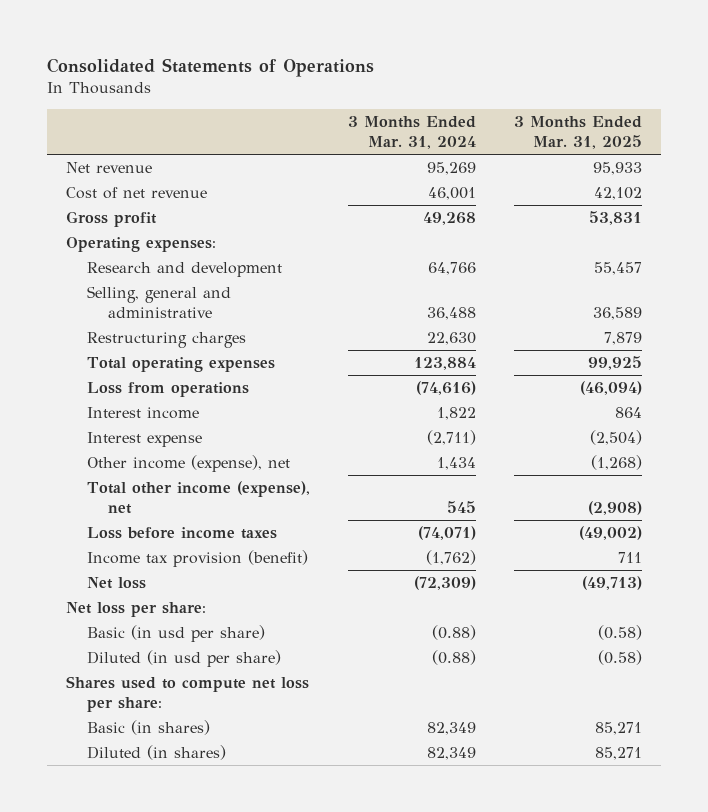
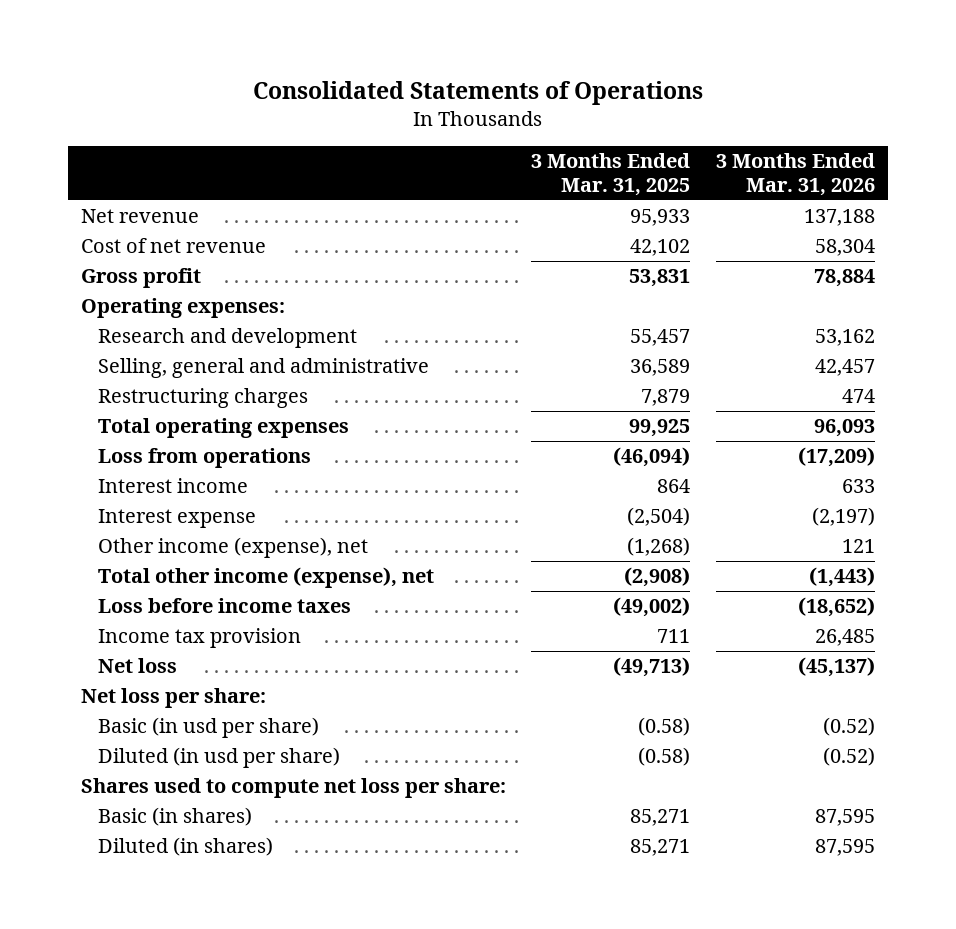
- | 3 Months Ended Mar. 31, 2024 | 3 Months Ended Mar. 31, 2025
+ | 3 Months Ended Mar. 31, 2025 | 3 Months Ended Mar. 31, 2026
- Income tax provision (benefit) | (1,762) | 711
+ Income tax provision | 711 | 26,485

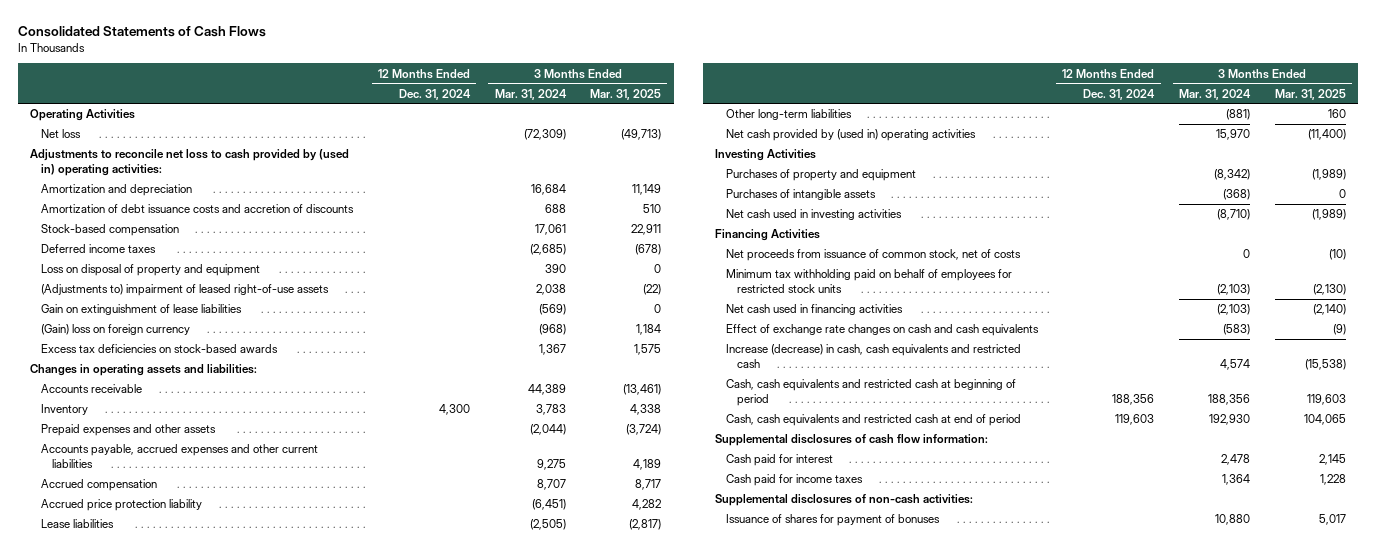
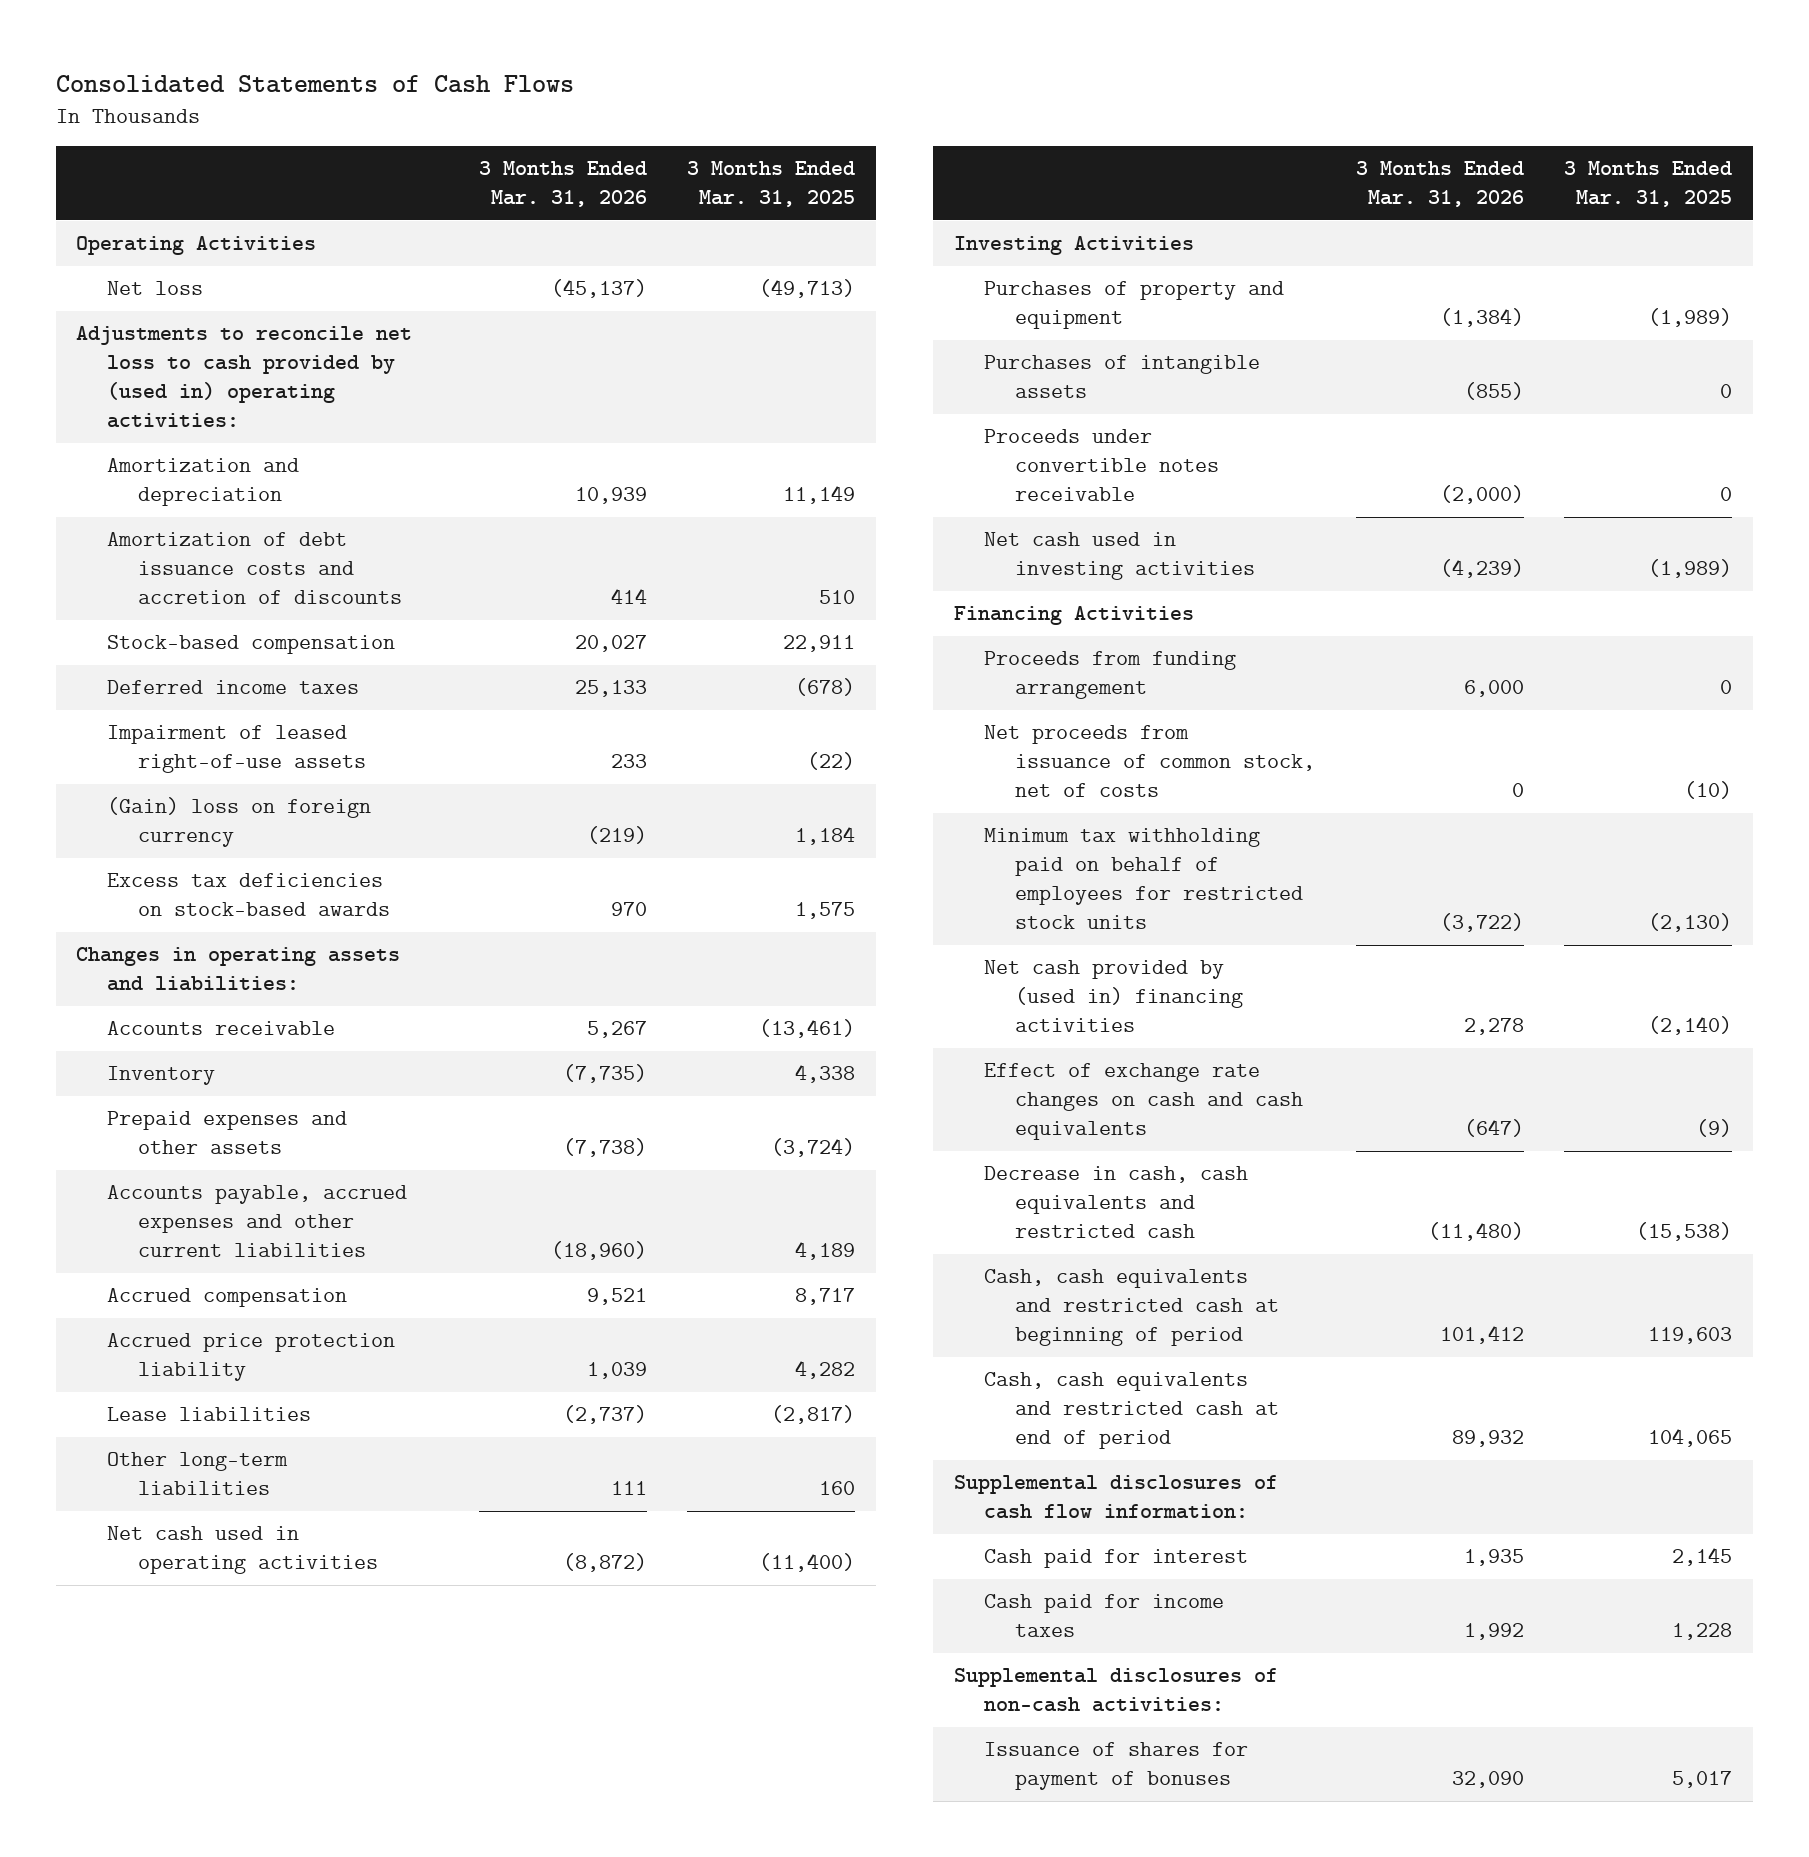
- | 12 Months Ended Dec. 31, 2024 | 3 Months Ended Mar. 31, 2024 | 3 Months Ended Mar. 31, 2025
+ | 3 Months Ended Mar. 31, 2026 | 3 Months Ended Mar. 31, 2025
- Loss on disposal of property and equipment | | 390 | 0
- (Adjustments to) impairment of leased right-of-use assets | | 2,038 | (22)
- Gain on extinguishment of lease liabilities | | (569) | 0
+ Impairment of leased right-of-use assets | 233 | (22)
- Net cash provided by (used in) operating activities | | 15,970 | (11,400)
+ Net cash used in operating activities | (8,872) | (11,400)
+ Proceeds under convertible notes receivable | (2,000) | 0
+ Proceeds from funding arrangement | 6,000 | 0
- Net cash used in financing activities | | (2,103) | (2,140)
+ Net cash provided by (used in) financing activities | 2,278 | (2,140)
- Increase (decrease) in cash, cash equivalents and restricted cash | | 4,574 | (15,538)
+ Decrease in cash, cash equivalents and restricted cash | (11,480) | (15,538)

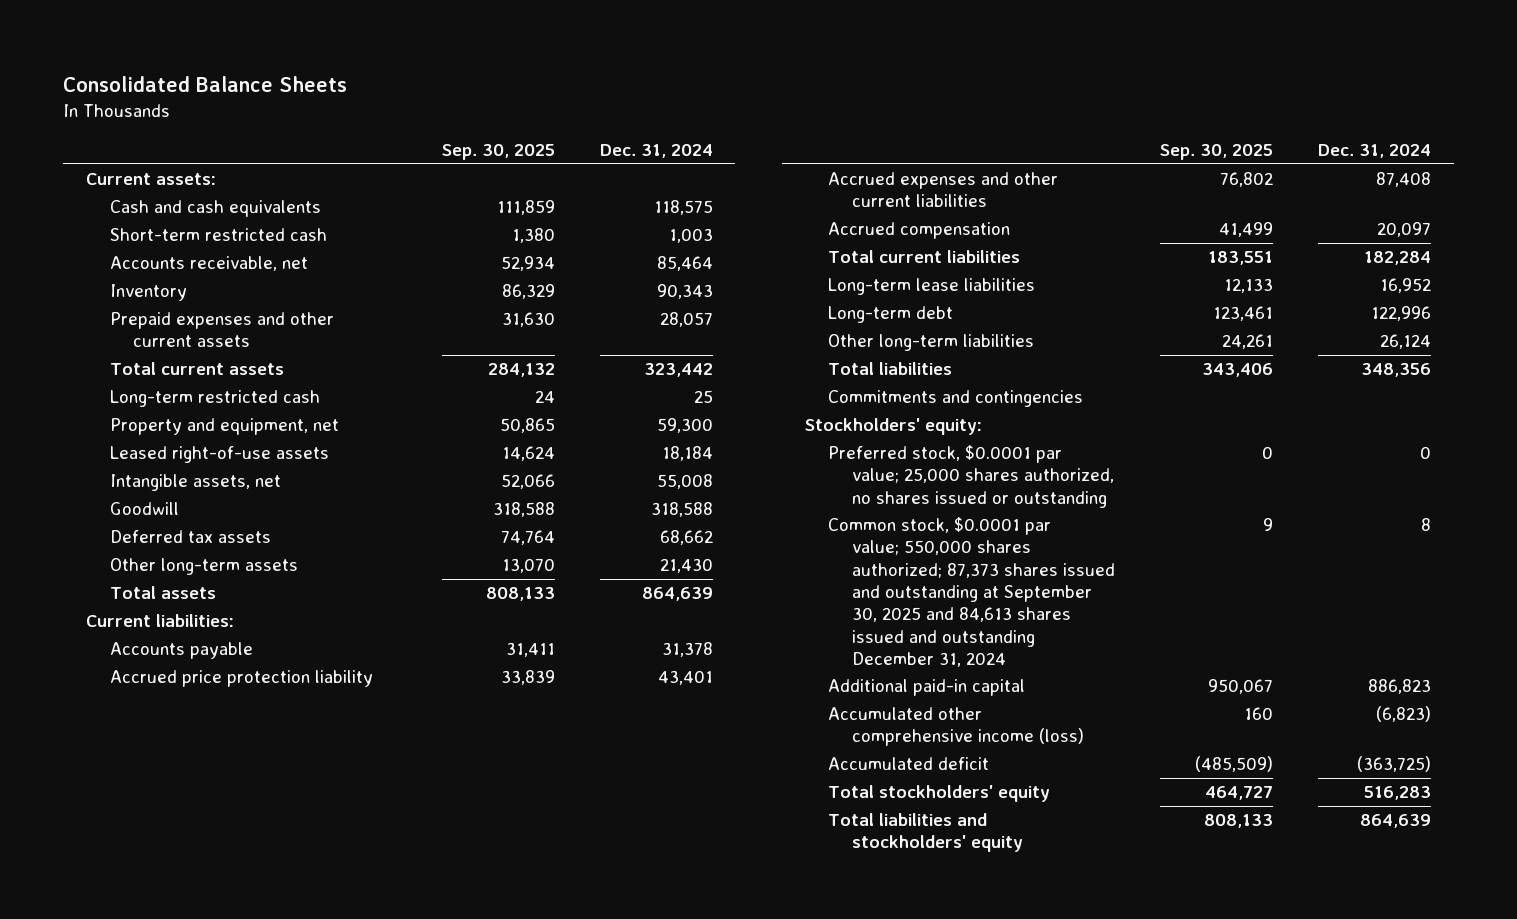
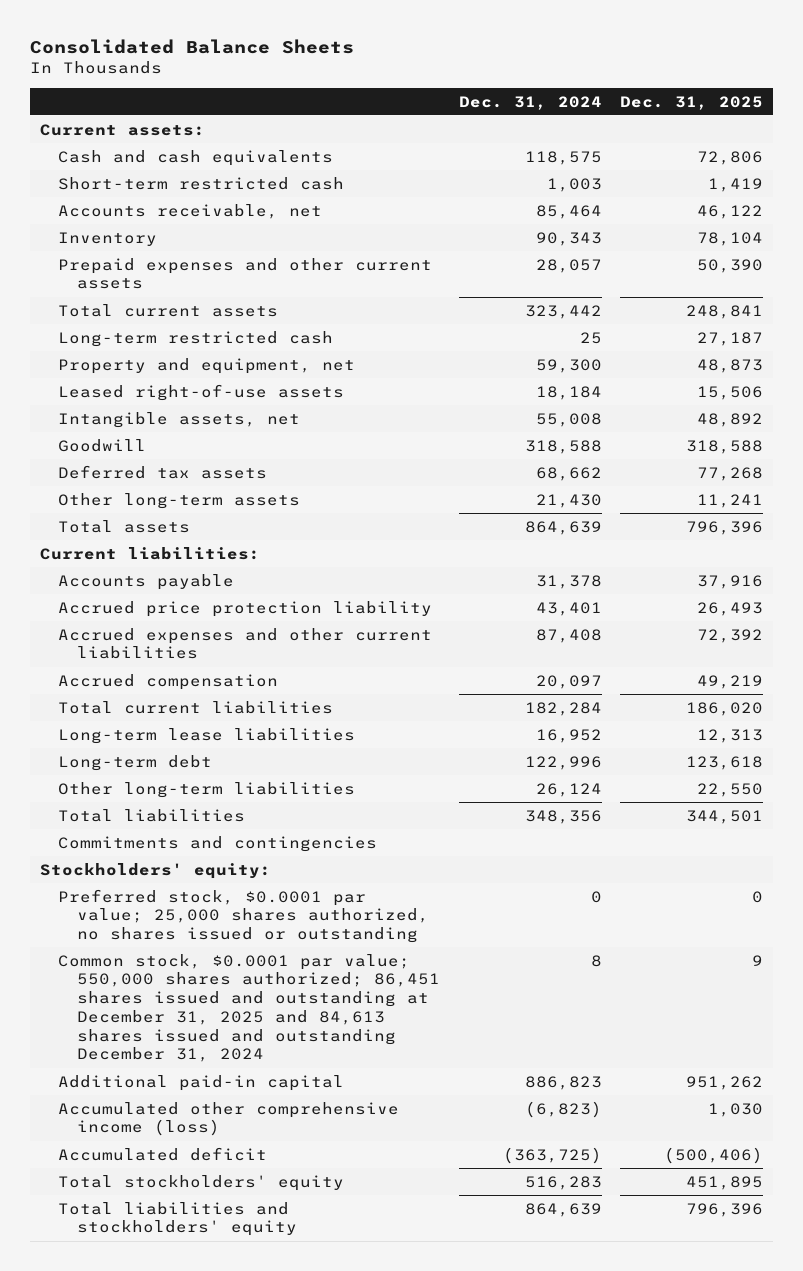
- | Sep. 30, 2025 | Dec. 31, 2024
+ | Dec. 31, 2024 | Dec. 31, 2025
- Common stock, $0.0001 par value; 550,000 shares authorized; 87,373 shares issued and outstanding at September 30, 2025 and 84,613 shares issued and outstanding December 31, 2024 | 9 | 8
+ Common stock, $0.0001 par value; 550,000 shares authorized; 86,451 shares issued and outstanding at December 31, 2025 and 84,613 shares issued and outstanding December 31, 2024 | 8 | 9

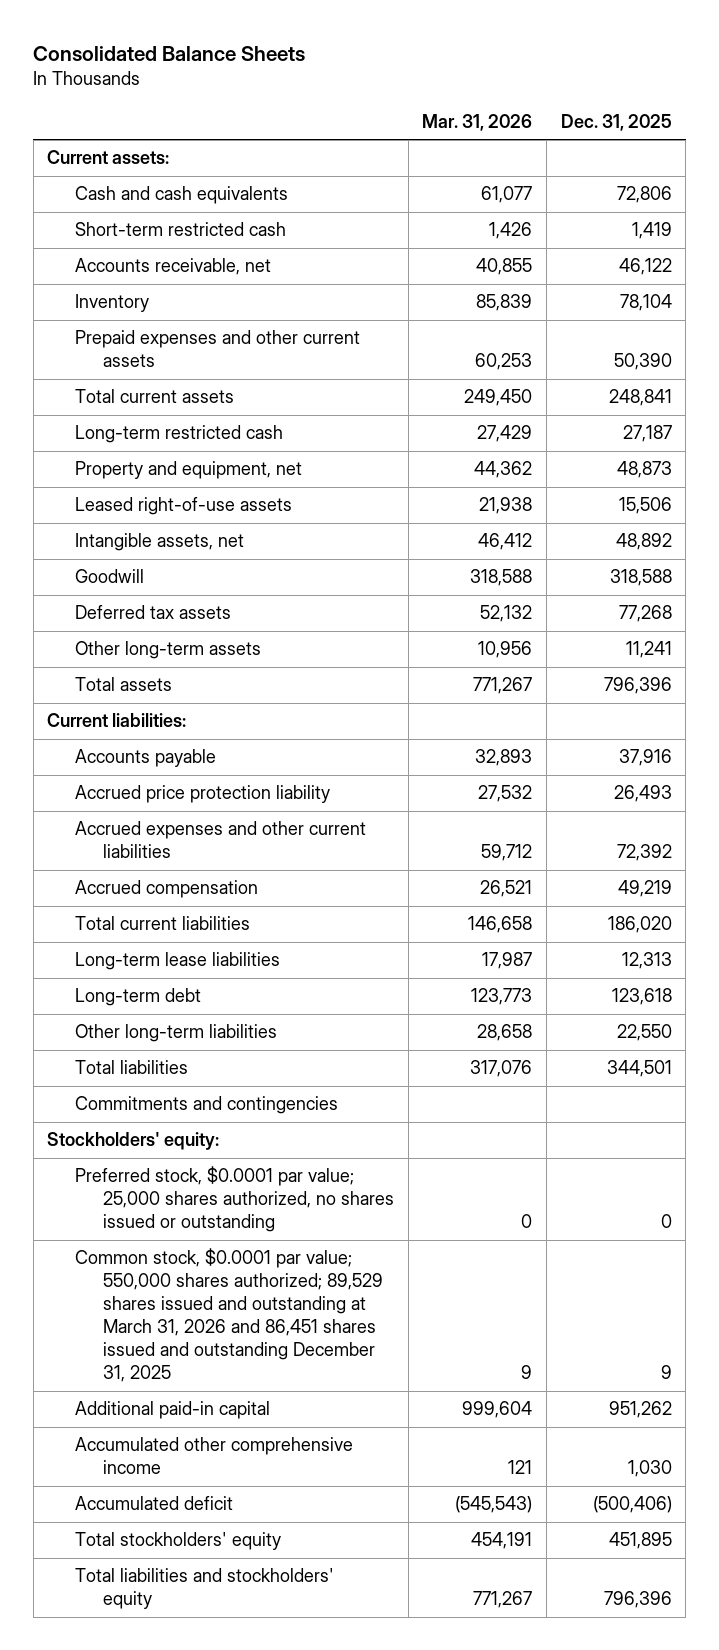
- | Dec. 31, 2024 | Dec. 31, 2025
+ | Mar. 31, 2026 | Dec. 31, 2025
- Common stock, $0.0001 par value; 550,000 shares authorized; 86,451 shares issued and outstanding at December 31, 2025 and 84,613 shares issued and outstanding December 31, 2024 | 8 | 9
+ Common stock, $0.0001 par value; 550,000 shares authorized; 89,529 shares issued and outstanding at March 31, 2026 and 86,451 shares issued and outstanding December 31, 2025 | 9 | 9
- Accumulated other comprehensive income (loss) | (6,823) | 1,030
+ Accumulated other comprehensive income | 121 | 1,030

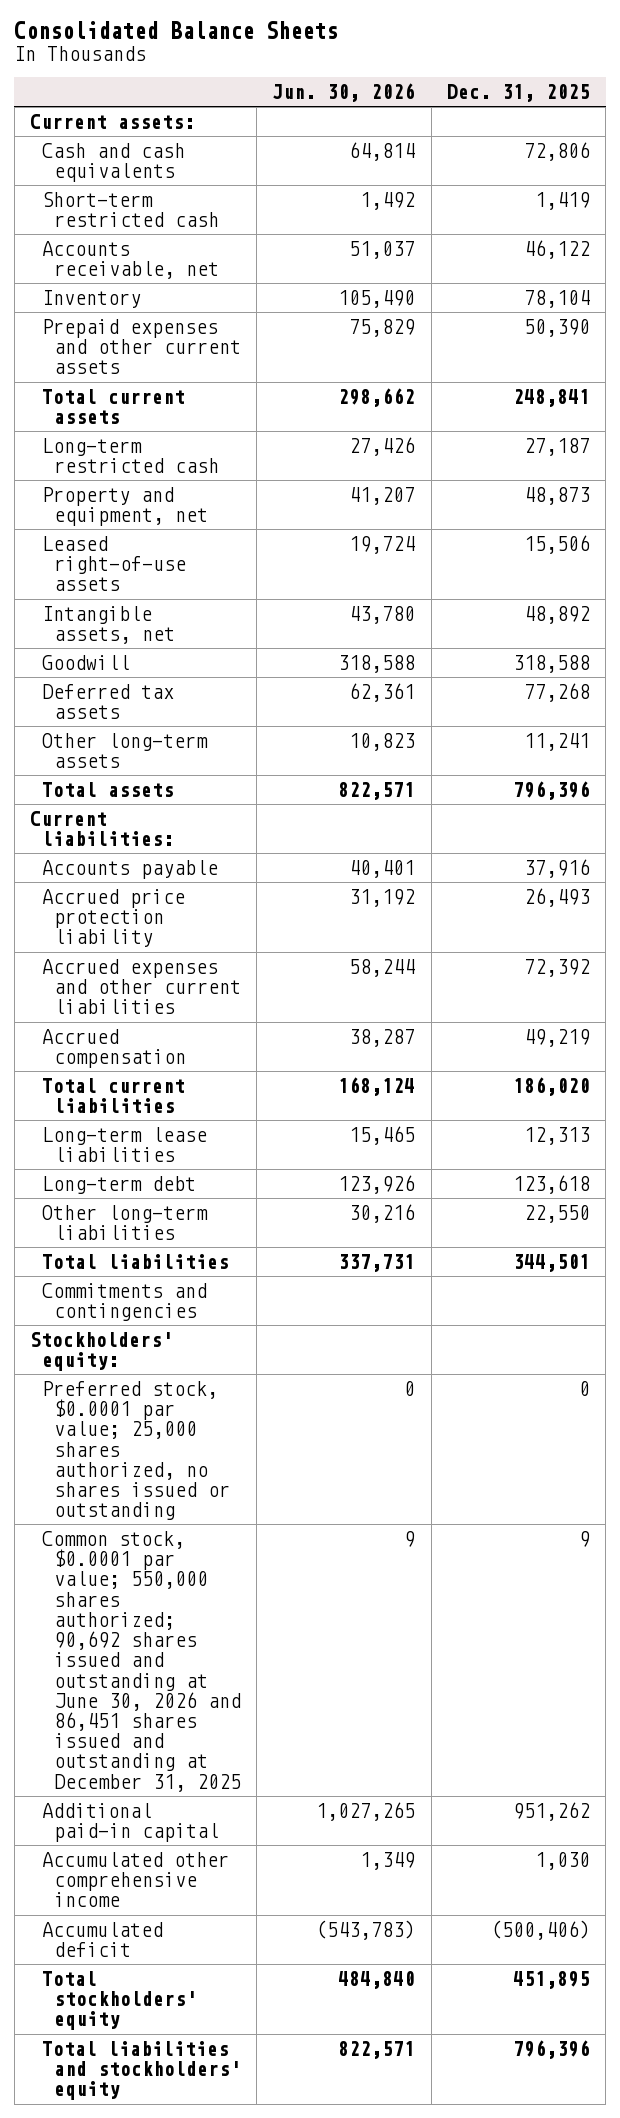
- | Mar. 31, 2026 | Dec. 31, 2025
+ | Jun. 30, 2026 | Dec. 31, 2025
- Common stock, $0.0001 par value; 550,000 shares authorized; 89,529 shares issued and outstanding at March 31, 2026 and 86,451 shares issued and outstanding December 31, 2025 | 9 | 9
+ Common stock, $0.0001 par value; 550,000 shares authorized; 90,692 shares issued and outstanding at June 30, 2026 and 86,451 shares issued and outstanding at December 31, 2025 | 9 | 9

